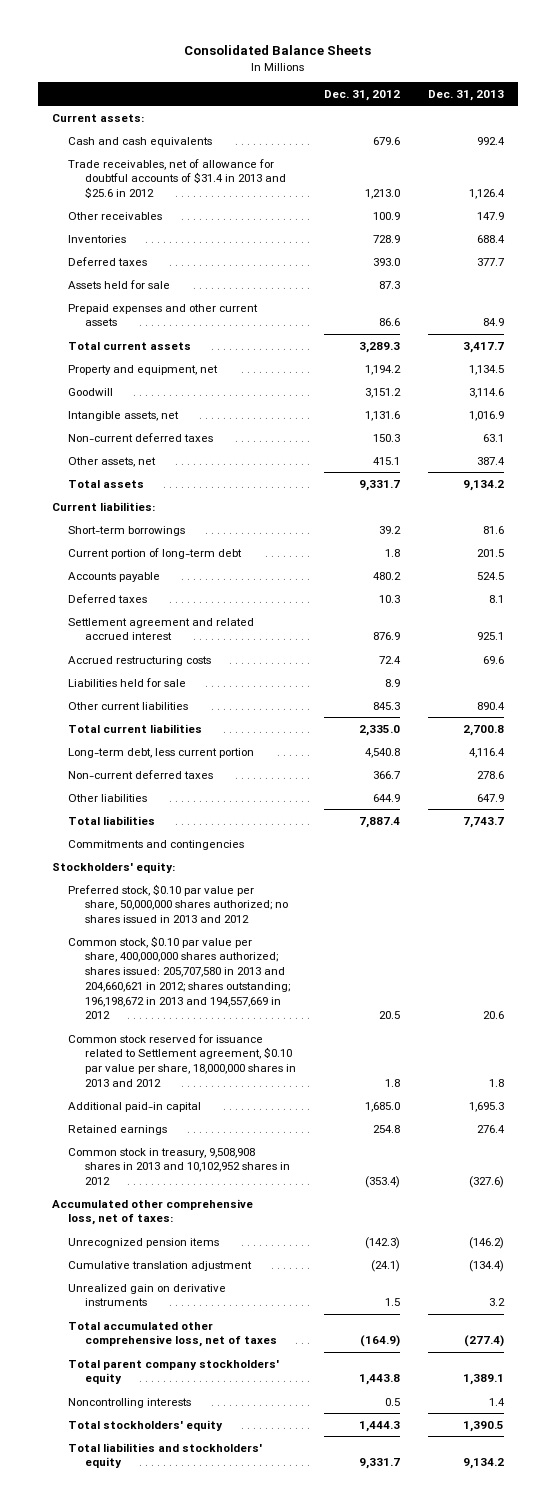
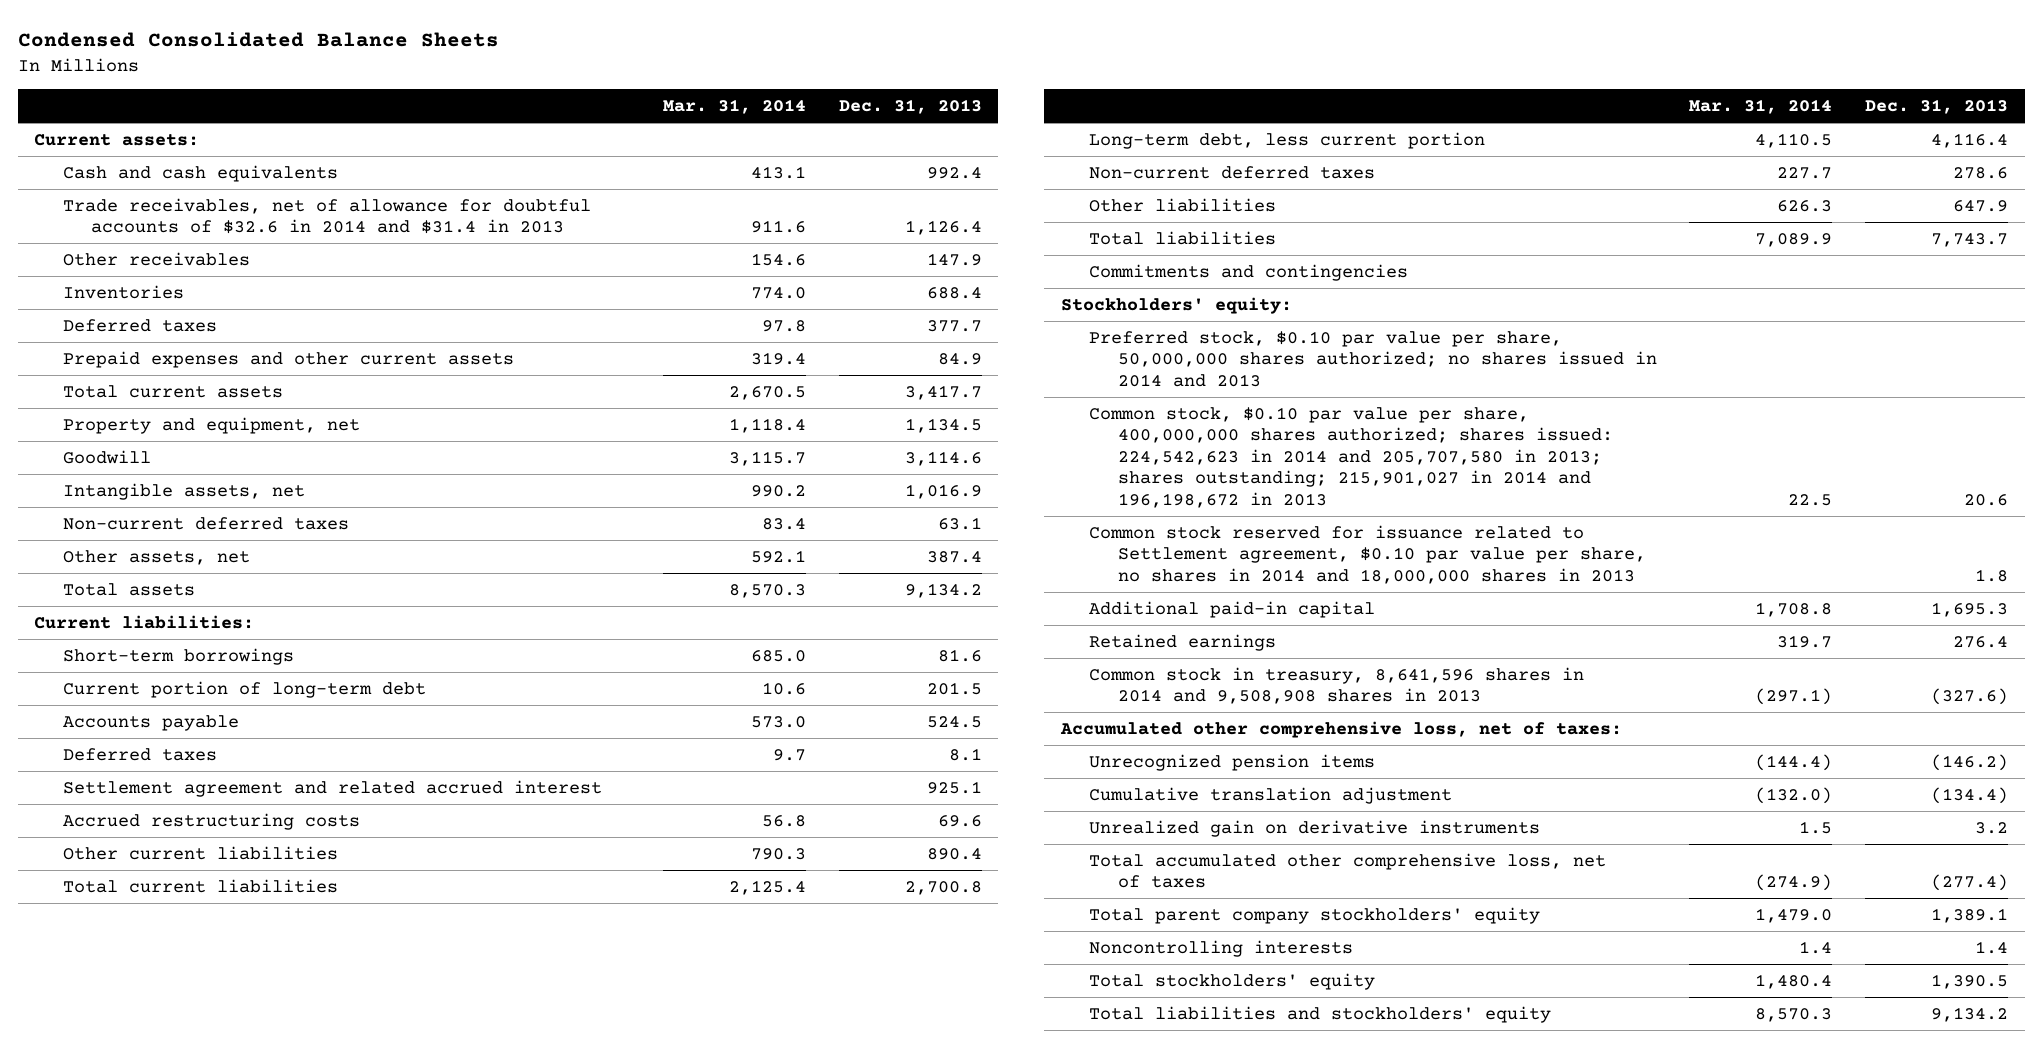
- Consolidated Balance Sheets
+ Condensed Consolidated Balance Sheets
- | Dec. 31, 2012 | Dec. 31, 2013
+ | Mar. 31, 2014 | Dec. 31, 2013
- Trade receivables, net of allowance for doubtful accounts of $31.4 in 2013 and $25.6 in 2012 | 1,213.0 | 1,126.4
+ Trade receivables, net of allowance for doubtful accounts of $32.6 in 2014 and $31.4 in 2013 | 911.6 | 1,126.4
- Assets held for sale | 87.3 |
- Liabilities held for sale | 8.9 |
- Preferred stock, $0.10 par value per share, 50,000,000 shares authorized; no shares issued in 2013 and 2012
- Common stock, $0.10 par value per share, 400,000,000 shares authorized; shares issued: 205,707,580 in 2013 and 204,660,621 in 2012; shares outstanding; 196,198,672 in 2013 and 194,557,669 in 2012 | 20.5 | 20.6
- Common stock reserved for issuance related to Settlement agreement, $0.10 par value per share, 18,000,000 shares in 2013 and 2012 | 1.8 | 1.8
+ Preferred stock, $0.10 par value per share, 50,000,000 shares authorized; no shares issued in 2014 and 2013
+ Common stock, $0.10 par value per share, 400,000,000 shares authorized; shares issued: 224,542,623 in 2014 and 205,707,580 in 2013; shares outstanding; 215,901,027 in 2014 and 196,198,672 in 2013 | 22.5 | 20.6
+ Common stock reserved for issuance related to Settlement agreement, $0.10 par value per share, no shares in 2014 and 18,000,000 shares in 2013 | | 1.8
- Common stock in treasury, 9,508,908 shares in 2013 and 10,102,952 shares in 2012 | (353.4) | (327.6)
+ Common stock in treasury, 8,641,596 shares in 2014 and 9,508,908 shares in 2013 | (297.1) | (327.6)

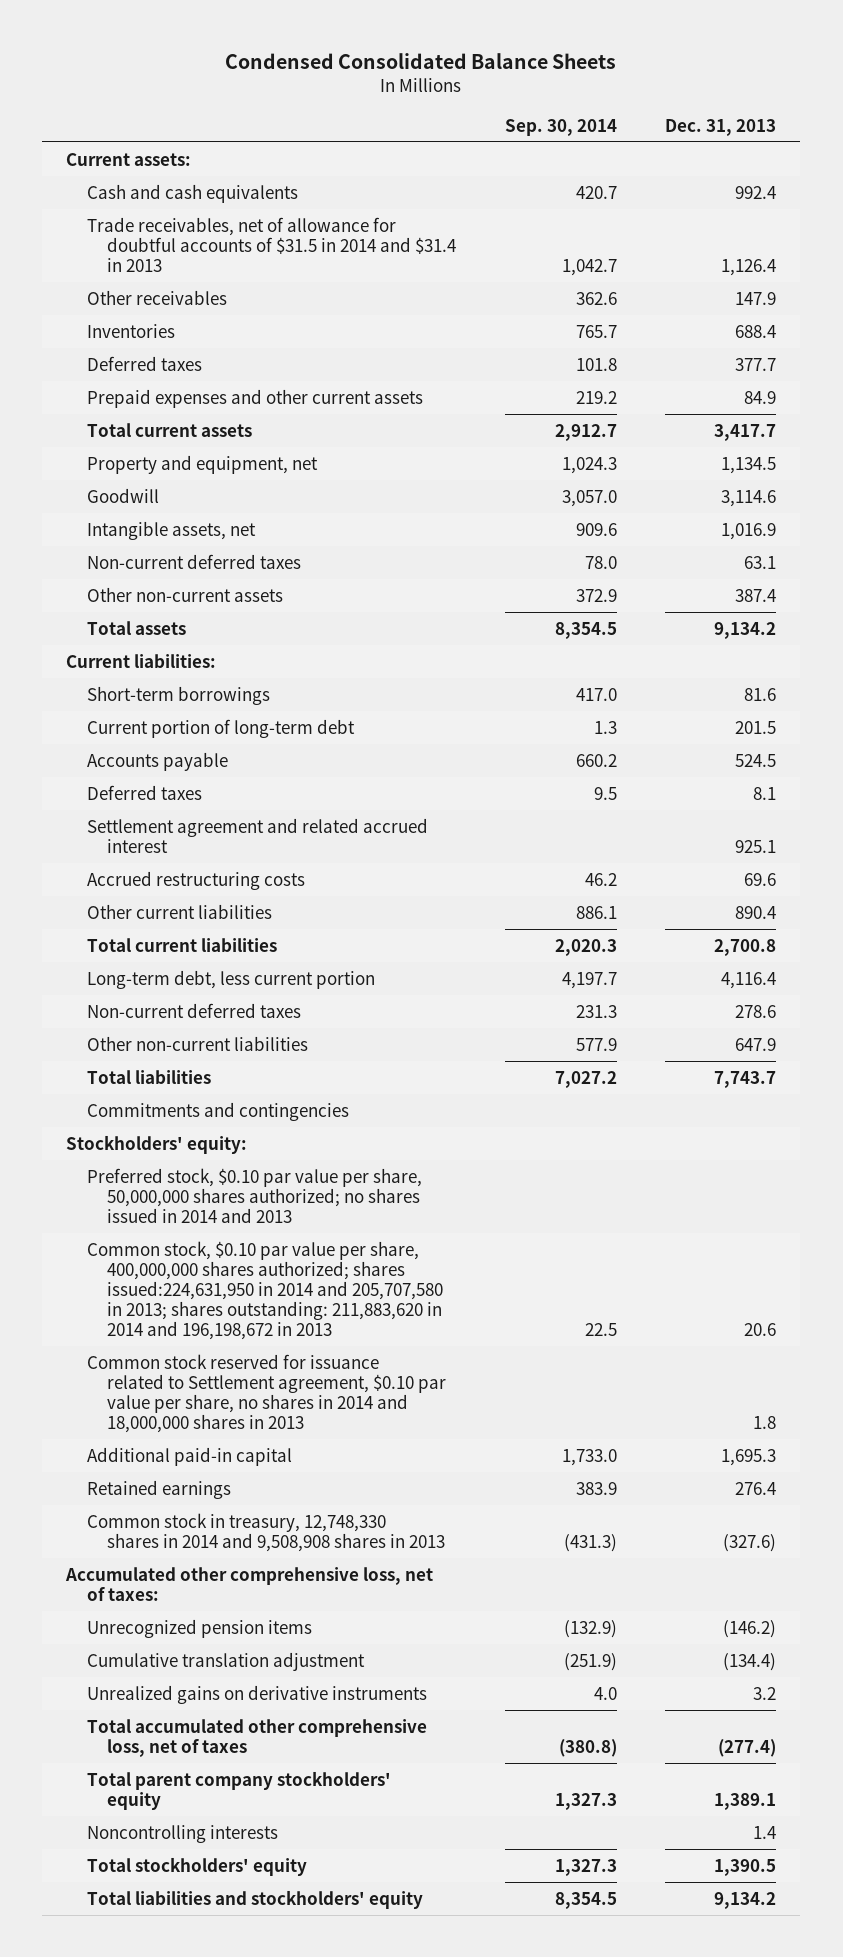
- | Mar. 31, 2014 | Dec. 31, 2013
+ | Sep. 30, 2014 | Dec. 31, 2013
- Trade receivables, net of allowance for doubtful accounts of $32.6 in 2014 and $31.4 in 2013 | 911.6 | 1,126.4
+ Trade receivables, net of allowance for doubtful accounts of $31.5 in 2014 and $31.4 in 2013 | 1,042.7 | 1,126.4
- Other assets, net | 592.1 | 387.4
+ Other non-current assets | 372.9 | 387.4
- Other liabilities | 626.3 | 647.9
+ Other non-current liabilities | 577.9 | 647.9
- Common stock, $0.10 par value per share, 400,000,000 shares authorized; shares issued: 224,542,623 in 2014 and 205,707,580 in 2013; shares outstanding; 215,901,027 in 2014 and 196,198,672 in 2013 | 22.5 | 20.6
+ Common stock, $0.10 par value per share, 400,000,000 shares authorized; shares issued:224,631,950 in 2014 and 205,707,580 in 2013; shares outstanding: 211,883,620 in 2014 and 196,198,672 in 2013 | 22.5 | 20.6
- Common stock in treasury, 8,641,596 shares in 2014 and 9,508,908 shares in 2013 | (297.1) | (327.6)
+ Common stock in treasury, 12,748,330 shares in 2014 and 9,508,908 shares in 2013 | (431.3) | (327.6)
- Unrealized gain on derivative instruments | 1.5 | 3.2
+ Unrealized gains on derivative instruments | 4.0 | 3.2

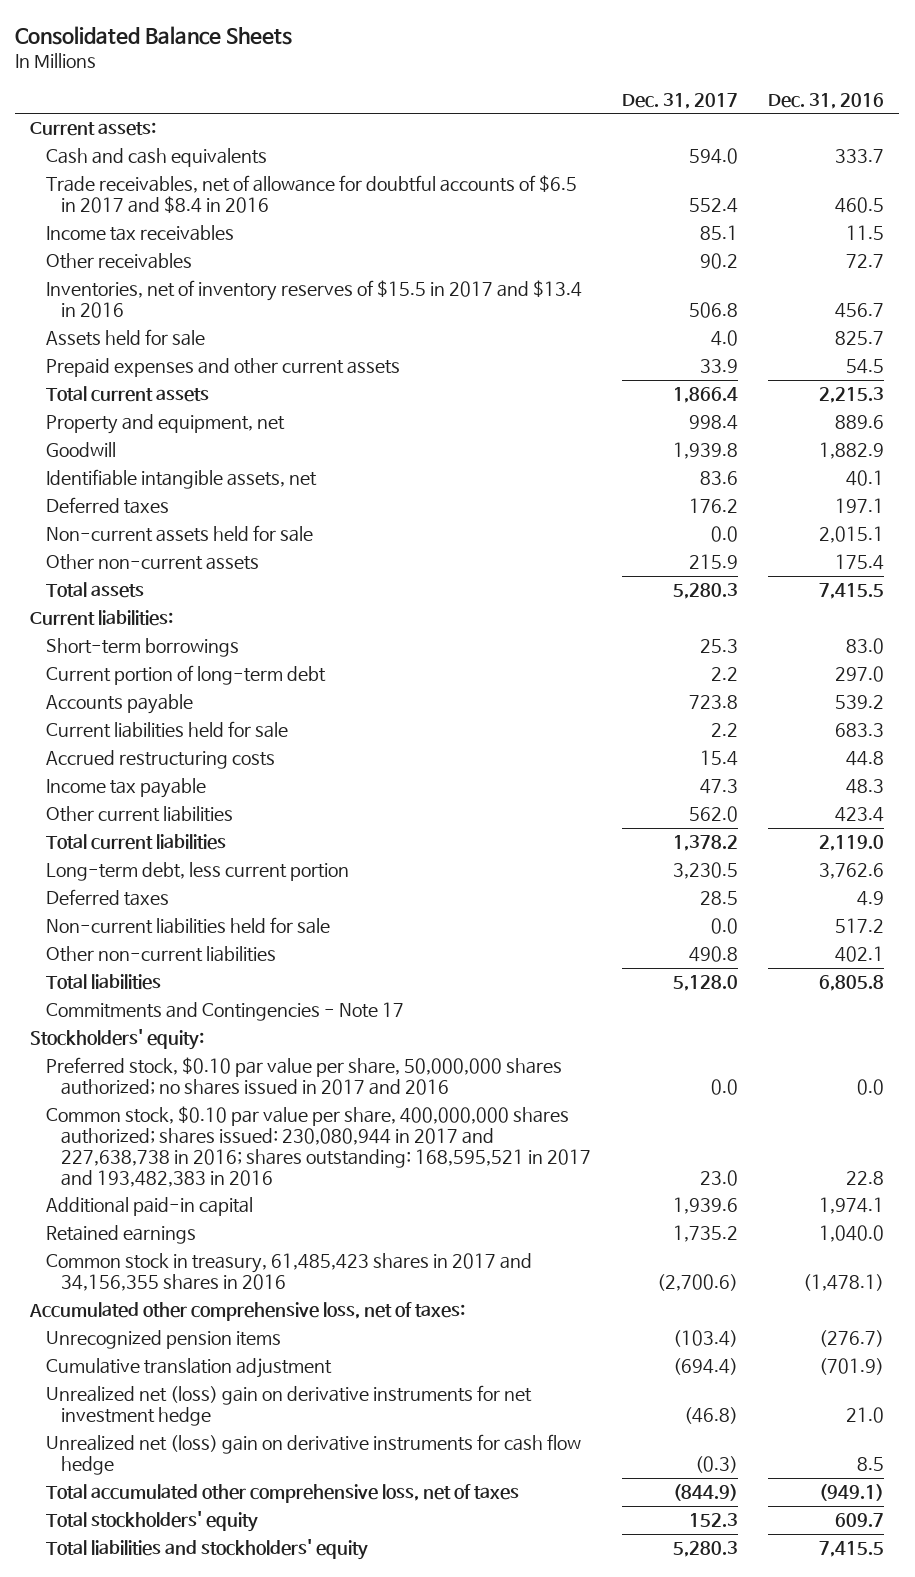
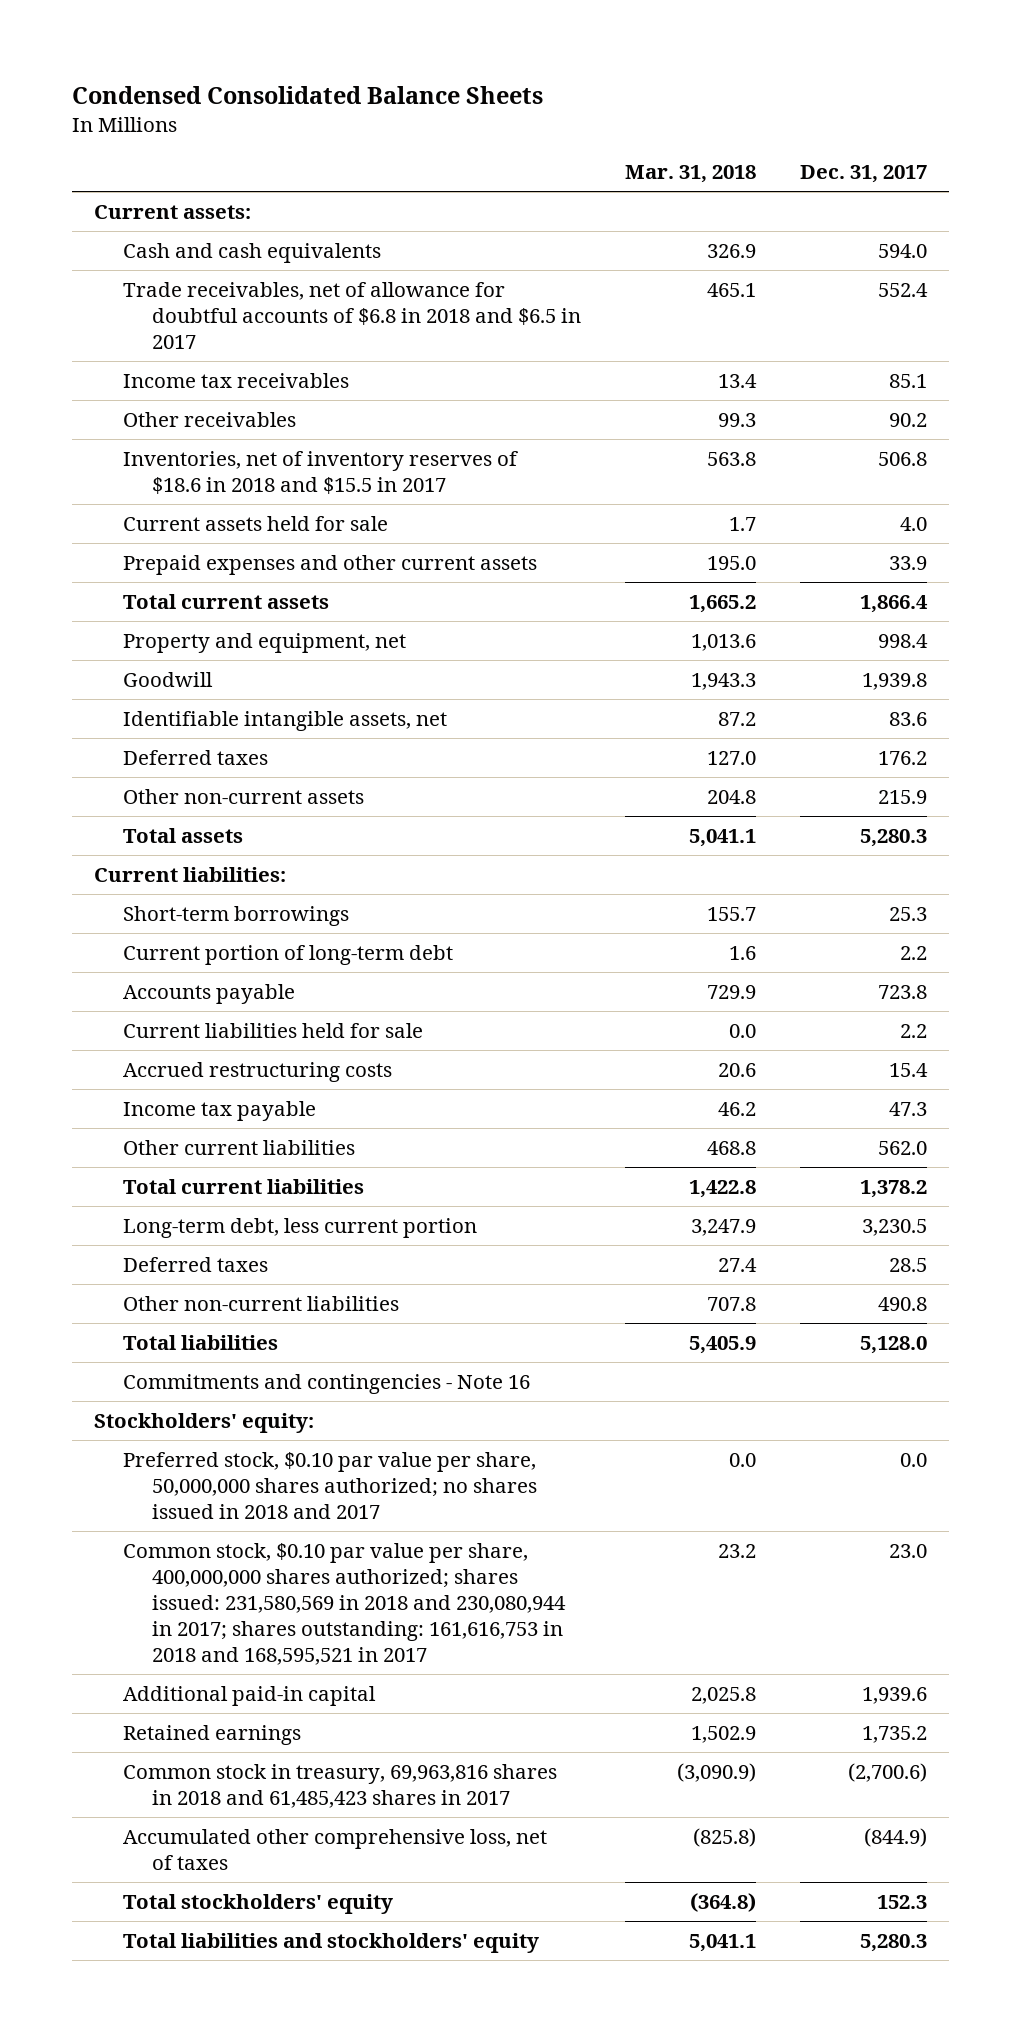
- Consolidated Balance Sheets
+ Condensed Consolidated Balance Sheets
- | Dec. 31, 2017 | Dec. 31, 2016
+ | Mar. 31, 2018 | Dec. 31, 2017
- Trade receivables, net of allowance for doubtful accounts of $6.5 in 2017 and $8.4 in 2016 | 552.4 | 460.5
+ Trade receivables, net of allowance for doubtful accounts of $6.8 in 2018 and $6.5 in 2017 | 465.1 | 552.4
- Inventories, net of inventory reserves of $15.5 in 2017 and $13.4 in 2016 | 506.8 | 456.7
- Assets held for sale | 4.0 | 825.7
+ Inventories, net of inventory reserves of $18.6 in 2018 and $15.5 in 2017 | 563.8 | 506.8
+ Current assets held for sale | 1.7 | 4.0
- Non-current assets held for sale | 0.0 | 2,015.1
- Non-current liabilities held for sale | 0.0 | 517.2
- Commitments and Contingencies - Note 17
+ Commitments and contingencies - Note 16
- Preferred stock, $0.10 par value per share, 50,000,000 shares authorized; no shares issued in 2017 and 2016 | 0.0 | 0.0
- Common stock, $0.10 par value per share, 400,000,000 shares authorized; shares issued: 230,080,944 in 2017 and 227,638,738 in 2016; shares outstanding: 168,595,521 in 2017 and 193,482,383 in 2016 | 23.0 | 22.8
+ Preferred stock, $0.10 par value per share, 50,000,000 shares authorized; no shares issued in 2018 and 2017 | 0.0 | 0.0
+ Common stock, $0.10 par value per share, 400,000,000 shares authorized; shares issued: 231,580,569 in 2018 and 230,080,944 in 2017; shares outstanding: 161,616,753 in 2018 and 168,595,521 in 2017 | 23.2 | 23.0
- Common stock in treasury, 61,485,423 shares in 2017 and 34,156,355 shares in 2016 | (2,700.6) | (1,478.1)
- Accumulated other comprehensive loss, net of taxes:
- Unrecognized pension items | (103.4) | (276.7)
- Cumulative translation adjustment | (694.4) | (701.9)
- Unrealized net (loss) gain on derivative instruments for net investment hedge | (46.8) | 21.0
- Unrealized net (loss) gain on derivative instruments for cash flow hedge | (0.3) | 8.5
- Total accumulated other comprehensive loss, net of taxes | (844.9) | (949.1)
+ Common stock in treasury, 69,963,816 shares in 2018 and 61,485,423 shares in 2017 | (3,090.9) | (2,700.6)
+ Accumulated other comprehensive loss, net of taxes | (825.8) | (844.9)

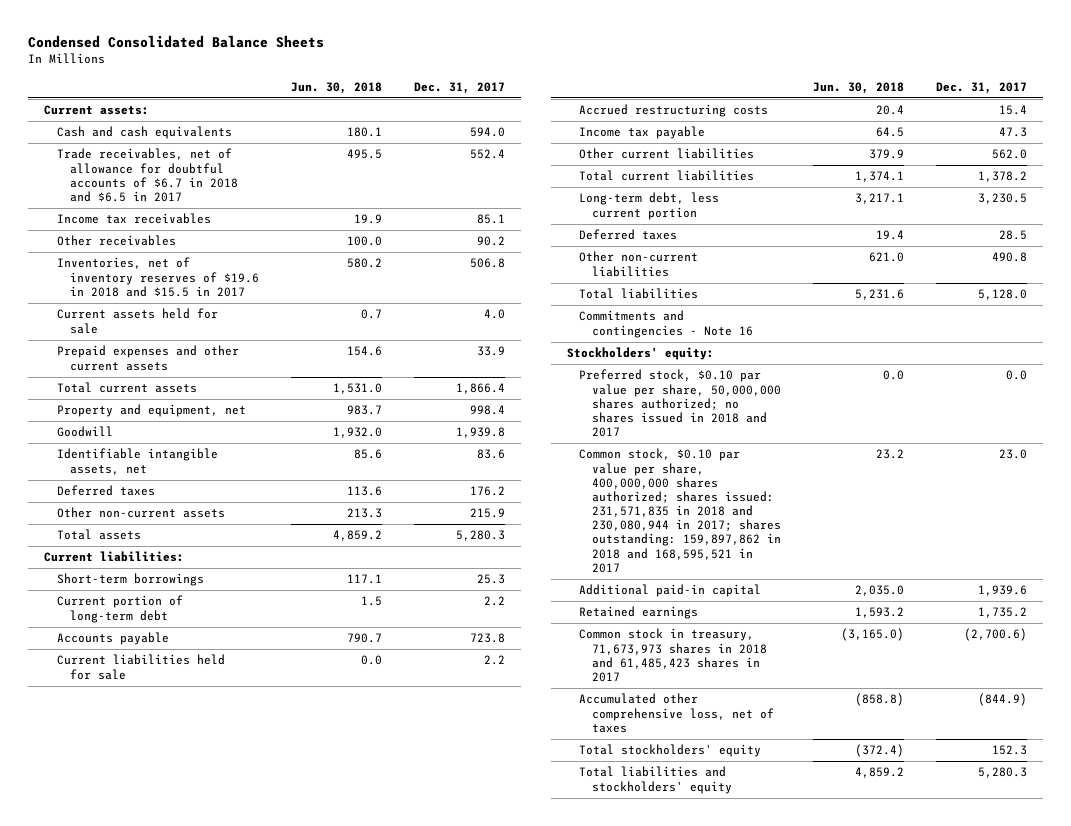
- | Mar. 31, 2018 | Dec. 31, 2017
+ | Jun. 30, 2018 | Dec. 31, 2017
- Trade receivables, net of allowance for doubtful accounts of $6.8 in 2018 and $6.5 in 2017 | 465.1 | 552.4
+ Trade receivables, net of allowance for doubtful accounts of $6.7 in 2018 and $6.5 in 2017 | 495.5 | 552.4
- Inventories, net of inventory reserves of $18.6 in 2018 and $15.5 in 2017 | 563.8 | 506.8
+ Inventories, net of inventory reserves of $19.6 in 2018 and $15.5 in 2017 | 580.2 | 506.8
- Common stock, $0.10 par value per share, 400,000,000 shares authorized; shares issued: 231,580,569 in 2018 and 230,080,944 in 2017; shares outstanding: 161,616,753 in 2018 and 168,595,521 in 2017 | 23.2 | 23.0
+ Common stock, $0.10 par value per share, 400,000,000 shares authorized; shares issued: 231,571,835 in 2018 and 230,080,944 in 2017; shares outstanding: 159,897,862 in 2018 and 168,595,521 in 2017 | 23.2 | 23.0
- Common stock in treasury, 69,963,816 shares in 2018 and 61,485,423 shares in 2017 | (3,090.9) | (2,700.6)
+ Common stock in treasury, 71,673,973 shares in 2018 and 61,485,423 shares in 2017 | (3,165.0) | (2,700.6)

